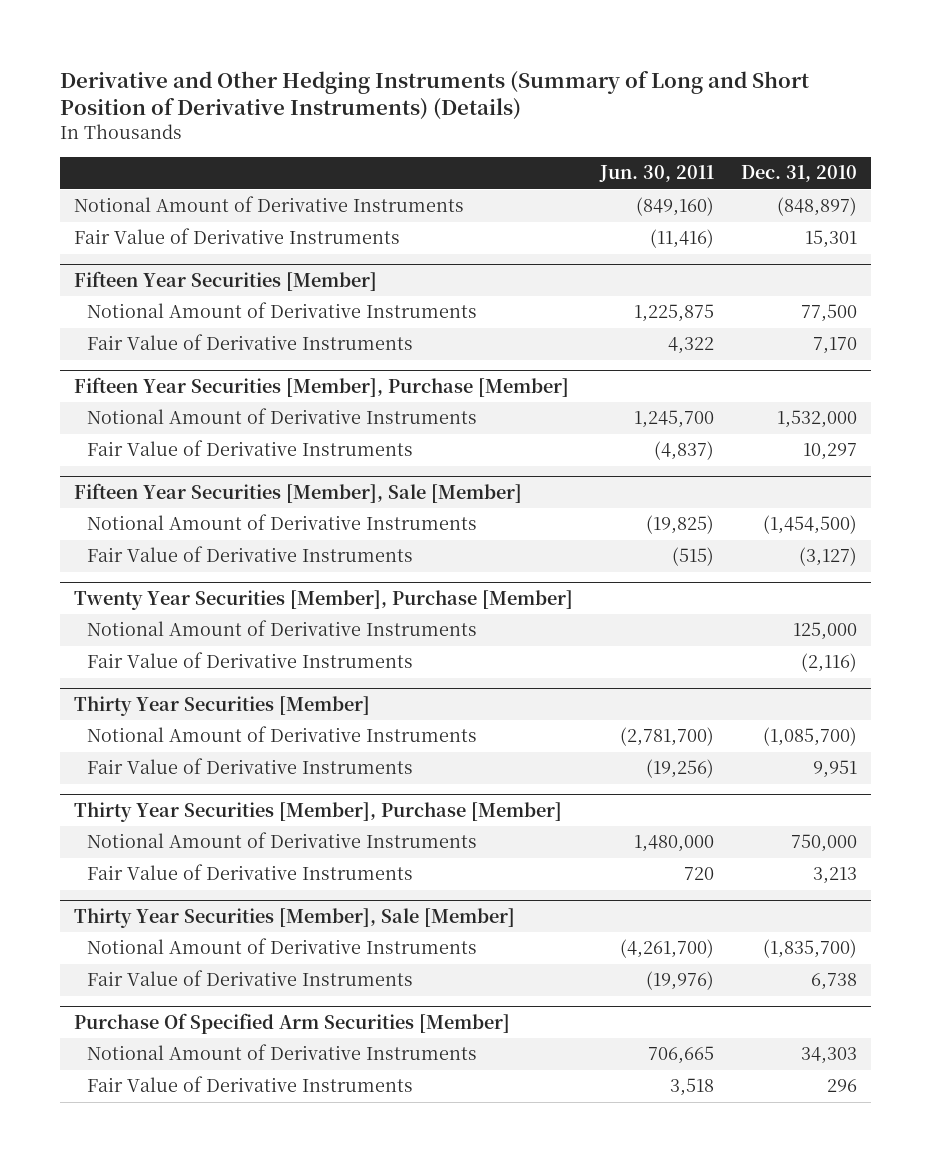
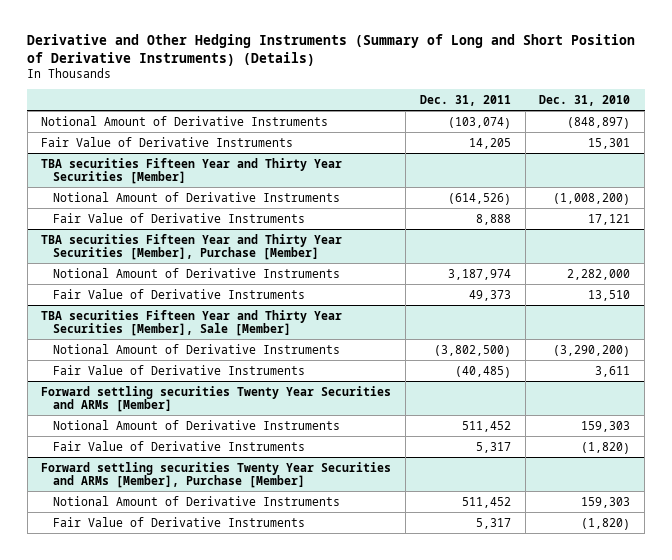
- | Jun. 30, 2011 | Dec. 31, 2010
+ | Dec. 31, 2011 | Dec. 31, 2010
- Fifteen Year Securities [Member]
- Notional Amount of Derivative Instruments | 1,225,875 | 77,500
- Fair Value of Derivative Instruments | 4,322 | 7,170
- Fifteen Year Securities [Member], Purchase [Member]
- Notional Amount of Derivative Instruments | 1,245,700 | 1,532,000
- Fair Value of Derivative Instruments | (4,837) | 10,297
- Fifteen Year Securities [Member], Sale [Member]
- Notional Amount of Derivative Instruments | (19,825) | (1,454,500)
- Fair Value of Derivative Instruments | (515) | (3,127)
- Twenty Year Securities [Member], Purchase [Member]
- Notional Amount of Derivative Instruments | | 125,000
- Fair Value of Derivative Instruments | | (2,116)
- Thirty Year Securities [Member]
- Notional Amount of Derivative Instruments | (2,781,700) | (1,085,700)
- Fair Value of Derivative Instruments | (19,256) | 9,951
- Thirty Year Securities [Member], Purchase [Member]
- Notional Amount of Derivative Instruments | 1,480,000 | 750,000
- Fair Value of Derivative Instruments | 720 | 3,213
- Thirty Year Securities [Member], Sale [Member]
- Notional Amount of Derivative Instruments | (4,261,700) | (1,835,700)
- Fair Value of Derivative Instruments | (19,976) | 6,738
- Purchase Of Specified Arm Securities [Member]
- Notional Amount of Derivative Instruments | 706,665 | 34,303
- Fair Value of Derivative Instruments | 3,518 | 296
+ TBA securities Fifteen Year and Thirty Year Securities [Member]
+ Notional Amount of Derivative Instruments | (614,526) | (1,008,200)
+ Fair Value of Derivative Instruments | 8,888 | 17,121
+ TBA securities Fifteen Year and Thirty Year Securities [Member], Purchase [Member]
+ Notional Amount of Derivative Instruments | 3,187,974 | 2,282,000
+ Fair Value of Derivative Instruments | 49,373 | 13,510
+ TBA securities Fifteen Year and Thirty Year Securities [Member], Sale [Member]
+ Notional Amount of Derivative Instruments | (3,802,500) | (3,290,200)
+ Fair Value of Derivative Instruments | (40,485) | 3,611
+ Forward settling securities Twenty Year Securities and ARMs [Member]
+ Notional Amount of Derivative Instruments | 511,452 | 159,303
+ Fair Value of Derivative Instruments | 5,317 | (1,820)
+ Forward settling securities Twenty Year Securities and ARMs [Member], Purchase [Member]
+ Notional Amount of Derivative Instruments | 511,452 | 159,303
+ Fair Value of Derivative Instruments | 5,317 | (1,820)

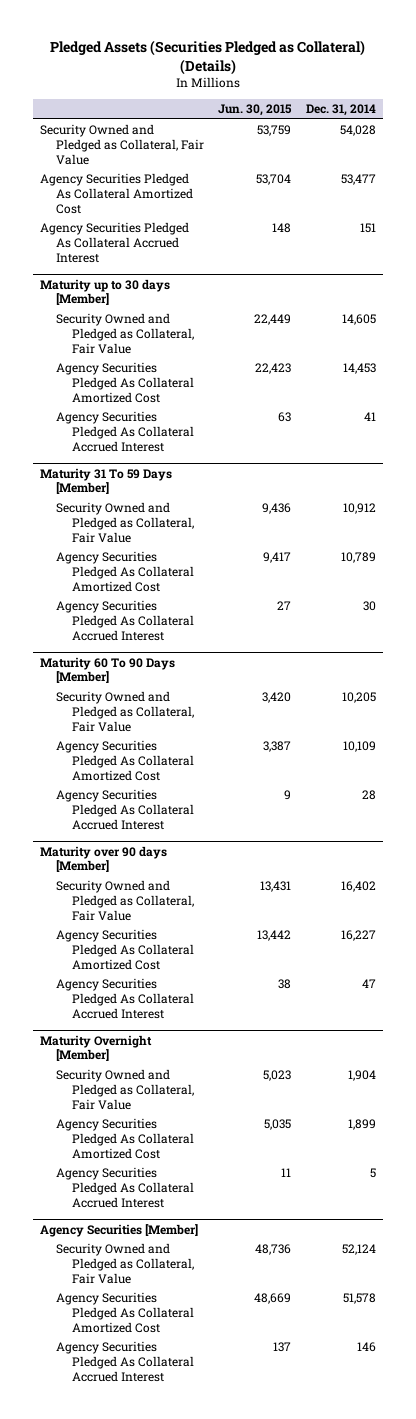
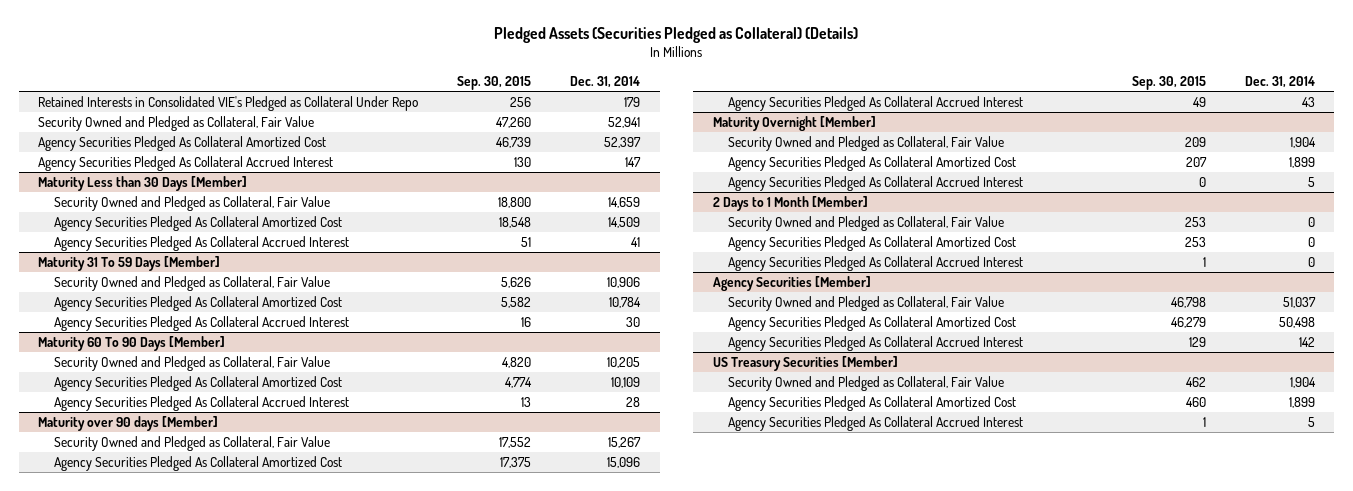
- | Jun. 30, 2015 | Dec. 31, 2014
+ | Sep. 30, 2015 | Dec. 31, 2014
- Security Owned and Pledged as Collateral, Fair Value | 53,759 | 54,028
- Agency Securities Pledged As Collateral Amortized Cost | 53,704 | 53,477
- Agency Securities Pledged As Collateral Accrued Interest | 148 | 151
- Maturity up to 30 days [Member]
- Security Owned and Pledged as Collateral, Fair Value | 22,449 | 14,605
- Agency Securities Pledged As Collateral Amortized Cost | 22,423 | 14,453
+ Retained Interests in Consolidated VIE's Pledged as Collateral Under Repo | 256 | 179
+ Security Owned and Pledged as Collateral, Fair Value | 47,260 | 52,941
+ Agency Securities Pledged As Collateral Amortized Cost | 46,739 | 52,397
+ Agency Securities Pledged As Collateral Accrued Interest | 130 | 147
+ Maturity Less than 30 Days [Member]
+ Security Owned and Pledged as Collateral, Fair Value | 18,800 | 14,659
+ Agency Securities Pledged As Collateral Amortized Cost | 18,548 | 14,509
@ Maturity 31 To 59 Days [Member]
- Security Owned and Pledged as Collateral, Fair Value | 9,436 | 10,912
- Agency Securities Pledged As Collateral Amortized Cost | 9,417 | 10,789
+ Security Owned and Pledged as Collateral, Fair Value | 5,626 | 10,906
+ Agency Securities Pledged As Collateral Amortized Cost | 5,582 | 10,784
@ Maturity over 90 days [Member]
- Security Owned and Pledged as Collateral, Fair Value | 13,431 | 16,402
- Agency Securities Pledged As Collateral Amortized Cost | 13,442 | 16,227
- Agency Securities Pledged As Collateral Accrued Interest | 38 | 47
+ Security Owned and Pledged as Collateral, Fair Value | 17,552 | 15,267
+ Agency Securities Pledged As Collateral Amortized Cost | 17,375 | 15,096
+ Agency Securities Pledged As Collateral Accrued Interest | 49 | 43
+ 2 Days to 1 Month [Member]
+ Security Owned and Pledged as Collateral, Fair Value | 253 | 0
+ Agency Securities Pledged As Collateral Amortized Cost | 253 | 0
+ Agency Securities Pledged As Collateral Accrued Interest | 1 | 0
@ Agency Securities [Member]
- Security Owned and Pledged as Collateral, Fair Value | 48,736 | 52,124
- Agency Securities Pledged As Collateral Amortized Cost | 48,669 | 51,578
- Agency Securities Pledged As Collateral Accrued Interest | 137 | 146
+ Security Owned and Pledged as Collateral, Fair Value | 46,798 | 51,037
+ Agency Securities Pledged As Collateral Amortized Cost | 46,279 | 50,498
+ Agency Securities Pledged As Collateral Accrued Interest | 129 | 142
+ US Treasury Securities [Member]
+ Security Owned and Pledged as Collateral, Fair Value | 462 | 1,904
+ Agency Securities Pledged As Collateral Amortized Cost | 460 | 1,899
+ Agency Securities Pledged As Collateral Accrued Interest | 1 | 5

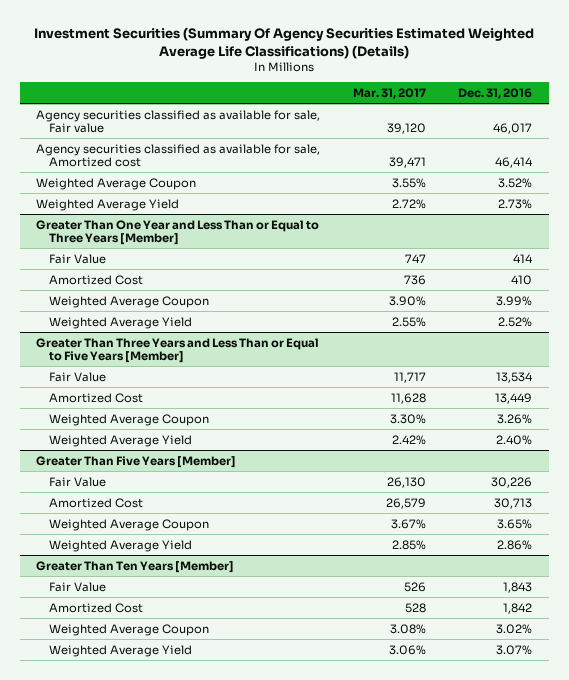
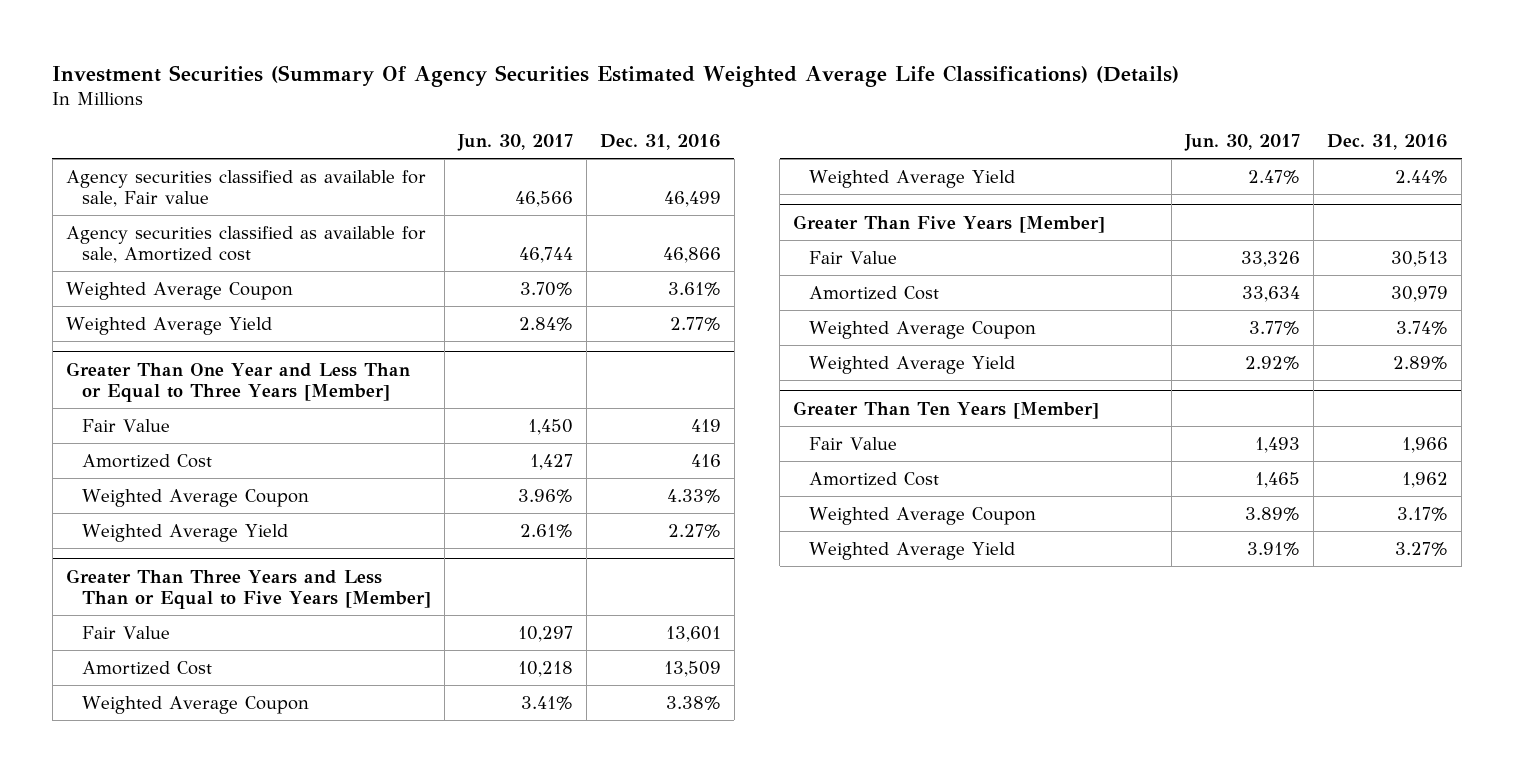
- | Mar. 31, 2017 | Dec. 31, 2016
+ | Jun. 30, 2017 | Dec. 31, 2016
- Agency securities classified as available for sale, Fair value | 39,120 | 46,017
- Agency securities classified as available for sale, Amortized cost | 39,471 | 46,414
- Weighted Average Coupon | 3.55% | 3.52%
- Weighted Average Yield | 2.72% | 2.73%
+ Agency securities classified as available for sale, Fair value | 46,566 | 46,499
+ Agency securities classified as available for sale, Amortized cost | 46,744 | 46,866
+ Weighted Average Coupon | 3.70% | 3.61%
+ Weighted Average Yield | 2.84% | 2.77%
@ Greater Than One Year and Less Than or Equal to Three Years [Member]
- Fair Value | 747 | 414
- Amortized Cost | 736 | 410
- Weighted Average Coupon | 3.90% | 3.99%
- Weighted Average Yield | 2.55% | 2.52%
+ Fair Value | 1,450 | 419
+ Amortized Cost | 1,427 | 416
+ Weighted Average Coupon | 3.96% | 4.33%
+ Weighted Average Yield | 2.61% | 2.27%
@ Greater Than Three Years and Less Than or Equal to Five Years [Member]
- Fair Value | 11,717 | 13,534
- Amortized Cost | 11,628 | 13,449
- Weighted Average Coupon | 3.30% | 3.26%
- Weighted Average Yield | 2.42% | 2.40%
+ Fair Value | 10,297 | 13,601
+ Amortized Cost | 10,218 | 13,509
+ Weighted Average Coupon | 3.41% | 3.38%
+ Weighted Average Yield | 2.47% | 2.44%
@ Greater Than Five Years [Member]
- Fair Value | 26,130 | 30,226
- Amortized Cost | 26,579 | 30,713
- Weighted Average Coupon | 3.67% | 3.65%
- Weighted Average Yield | 2.85% | 2.86%
+ Fair Value | 33,326 | 30,513
+ Amortized Cost | 33,634 | 30,979
+ Weighted Average Coupon | 3.77% | 3.74%
+ Weighted Average Yield | 2.92% | 2.89%
@ Greater Than Ten Years [Member]
- Fair Value | 526 | 1,843
- Amortized Cost | 528 | 1,842
- Weighted Average Coupon | 3.08% | 3.02%
- Weighted Average Yield | 3.06% | 3.07%
+ Fair Value | 1,493 | 1,966
+ Amortized Cost | 1,465 | 1,962
+ Weighted Average Coupon | 3.89% | 3.17%
+ Weighted Average Yield | 3.91% | 3.27%

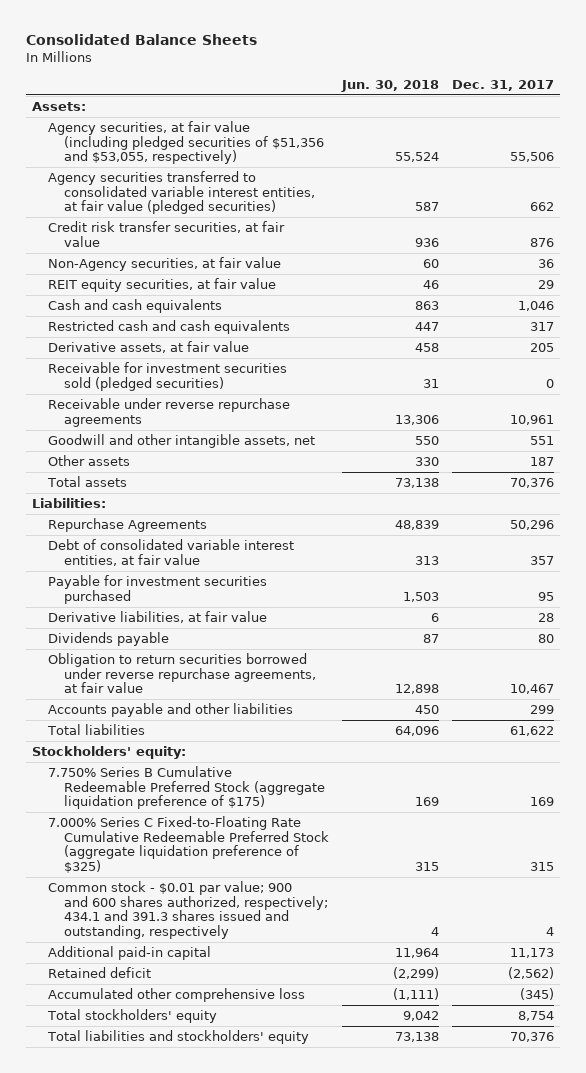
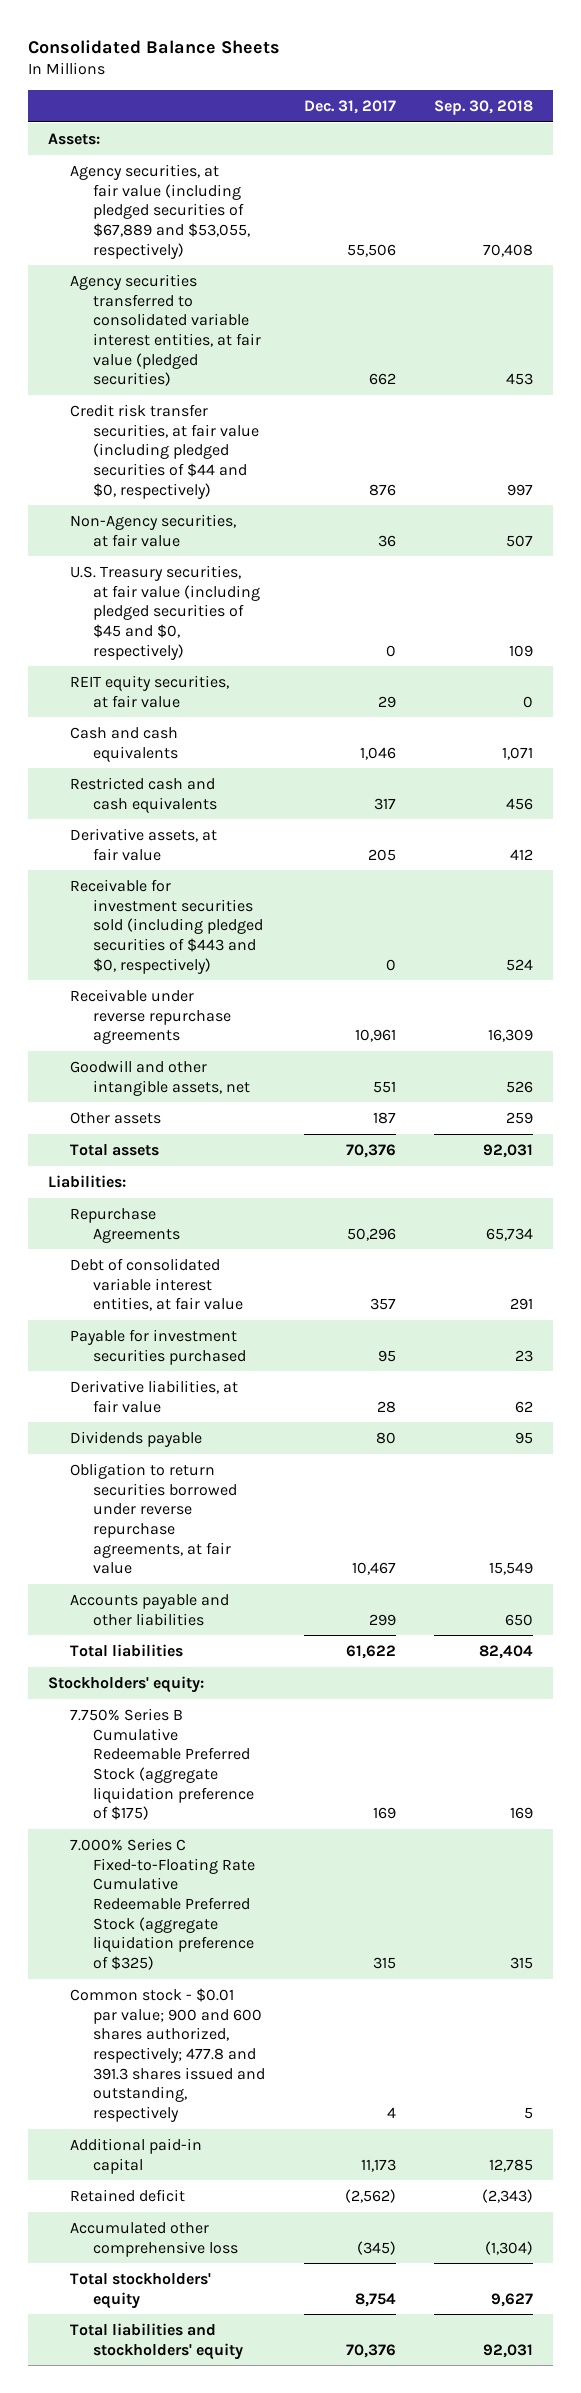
- | Jun. 30, 2018 | Dec. 31, 2017
+ | Dec. 31, 2017 | Sep. 30, 2018
- Agency securities, at fair value (including pledged securities of $51,356 and $53,055, respectively) | 55,524 | 55,506
+ Agency securities, at fair value (including pledged securities of $67,889 and $53,055, respectively) | 55,506 | 70,408
- Credit risk transfer securities, at fair value | 936 | 876
+ Credit risk transfer securities, at fair value (including pledged securities of $44 and $0, respectively) | 876 | 997
+ U.S. Treasury securities, at fair value (including pledged securities of $45 and $0, respectively) | 0 | 109
- Receivable for investment securities sold (pledged securities) | 31 | 0
+ Receivable for investment securities sold (including pledged securities of $443 and $0, respectively) | 0 | 524
- Common stock - $0.01 par value; 900 and 600 shares authorized, respectively; 434.1 and 391.3 shares issued and outstanding, respectively | 4 | 4
+ Common stock - $0.01 par value; 900 and 600 shares authorized, respectively; 477.8 and 391.3 shares issued and outstanding, respectively | 4 | 5

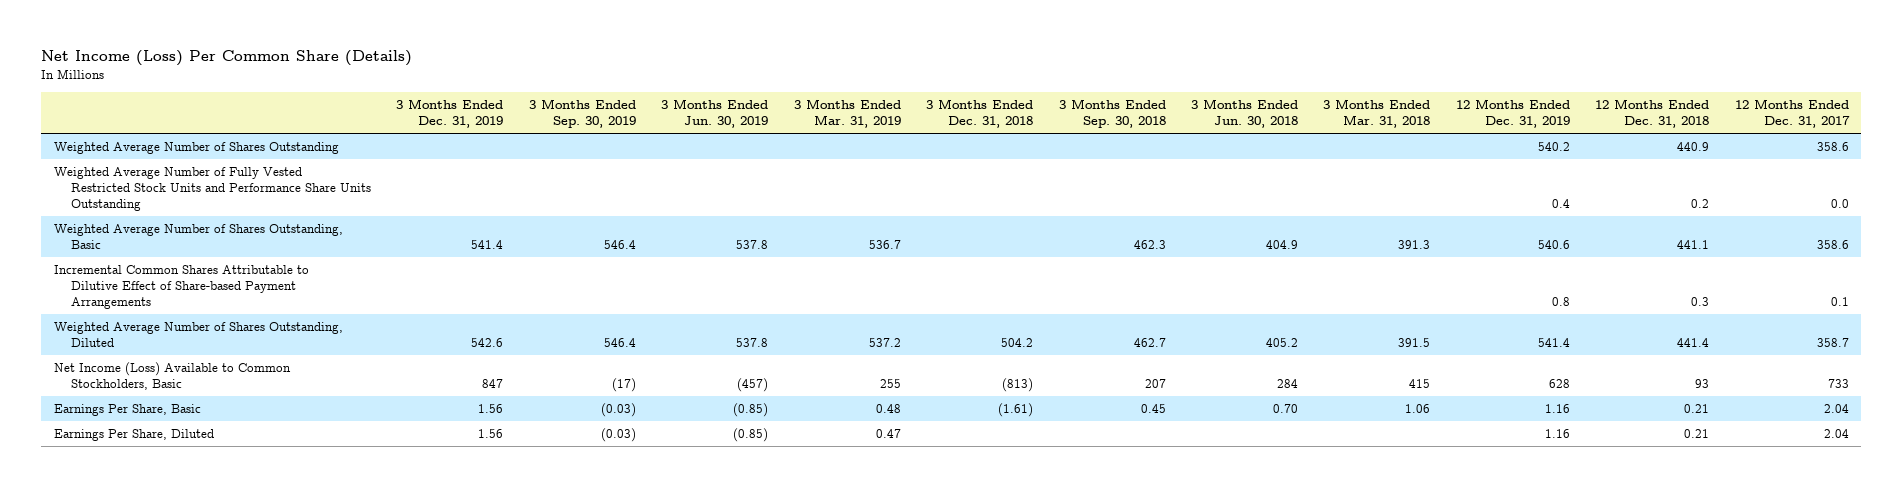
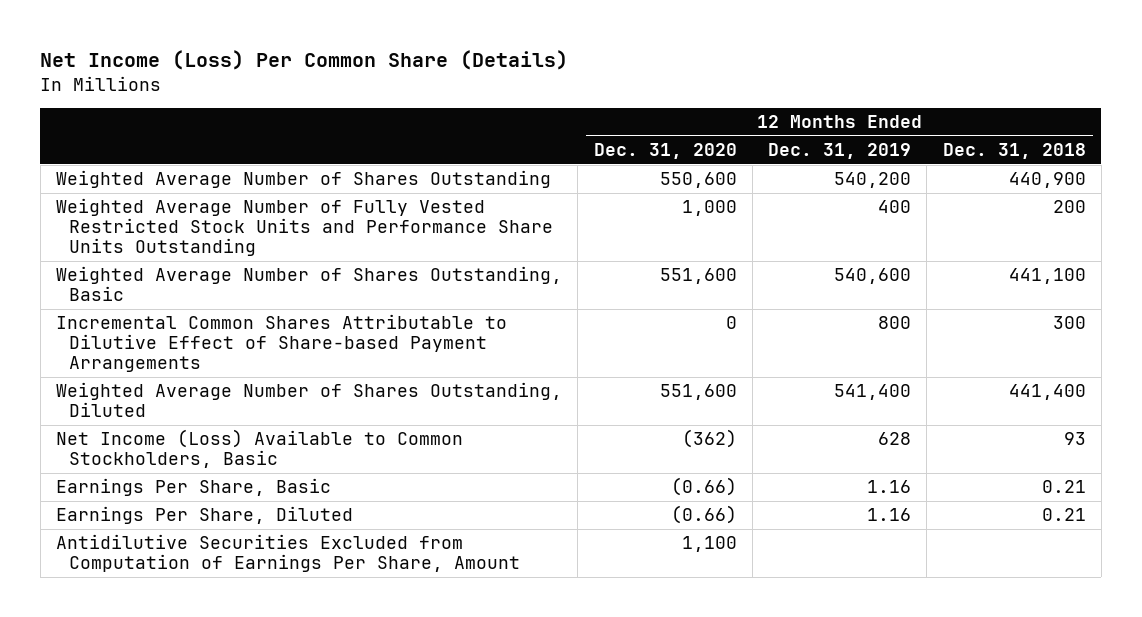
- | 3 Months Ended Dec. 31, 2019 | 3 Months Ended Sep. 30, 2019 | 3 Months Ended Jun. 30, 2019 | 3 Months Ended Mar. 31, 2019 | 3 Months Ended Dec. 31, 2018 | 3 Months Ended Sep. 30, 2018 | 3 Months Ended Jun. 30, 2018 | 3 Months Ended Mar. 31, 2018 | 12 Months Ended Dec. 31, 2019 | 12 Months Ended Dec. 31, 2018 | 12 Months Ended Dec. 31, 2017
+ | 12 Months Ended Dec. 31, 2020 | 12 Months Ended Dec. 31, 2019 | 12 Months Ended Dec. 31, 2018
- Weighted Average Number of Shares Outstanding | | | | | | | | | 540.2 | 440.9 | 358.6
- Weighted Average Number of Fully Vested Restricted Stock Units and Performance Share Units Outstanding | | | | | | | | | 0.4 | 0.2 | 0.0
- Weighted Average Number of Shares Outstanding, Basic | 541.4 | 546.4 | 537.8 | 536.7 | | 462.3 | 404.9 | 391.3 | 540.6 | 441.1 | 358.6
- Incremental Common Shares Attributable to Dilutive Effect of Share-based Payment Arrangements | | | | | | | | | 0.8 | 0.3 | 0.1
- Weighted Average Number of Shares Outstanding, Diluted | 542.6 | 546.4 | 537.8 | 537.2 | 504.2 | 462.7 | 405.2 | 391.5 | 541.4 | 441.4 | 358.7
+ Weighted Average Number of Shares Outstanding | 550,600 | 540,200 | 440,900
+ Weighted Average Number of Fully Vested Restricted Stock Units and Performance Share Units Outstanding | 1,000 | 400 | 200
+ Weighted Average Number of Shares Outstanding, Basic | 551,600 | 540,600 | 441,100
+ Incremental Common Shares Attributable to Dilutive Effect of Share-based Payment Arrangements | 0 | 800 | 300
+ Weighted Average Number of Shares Outstanding, Diluted | 551,600 | 541,400 | 441,400
+ Antidilutive Securities Excluded from Computation of Earnings Per Share, Amount | 1,100 | |

